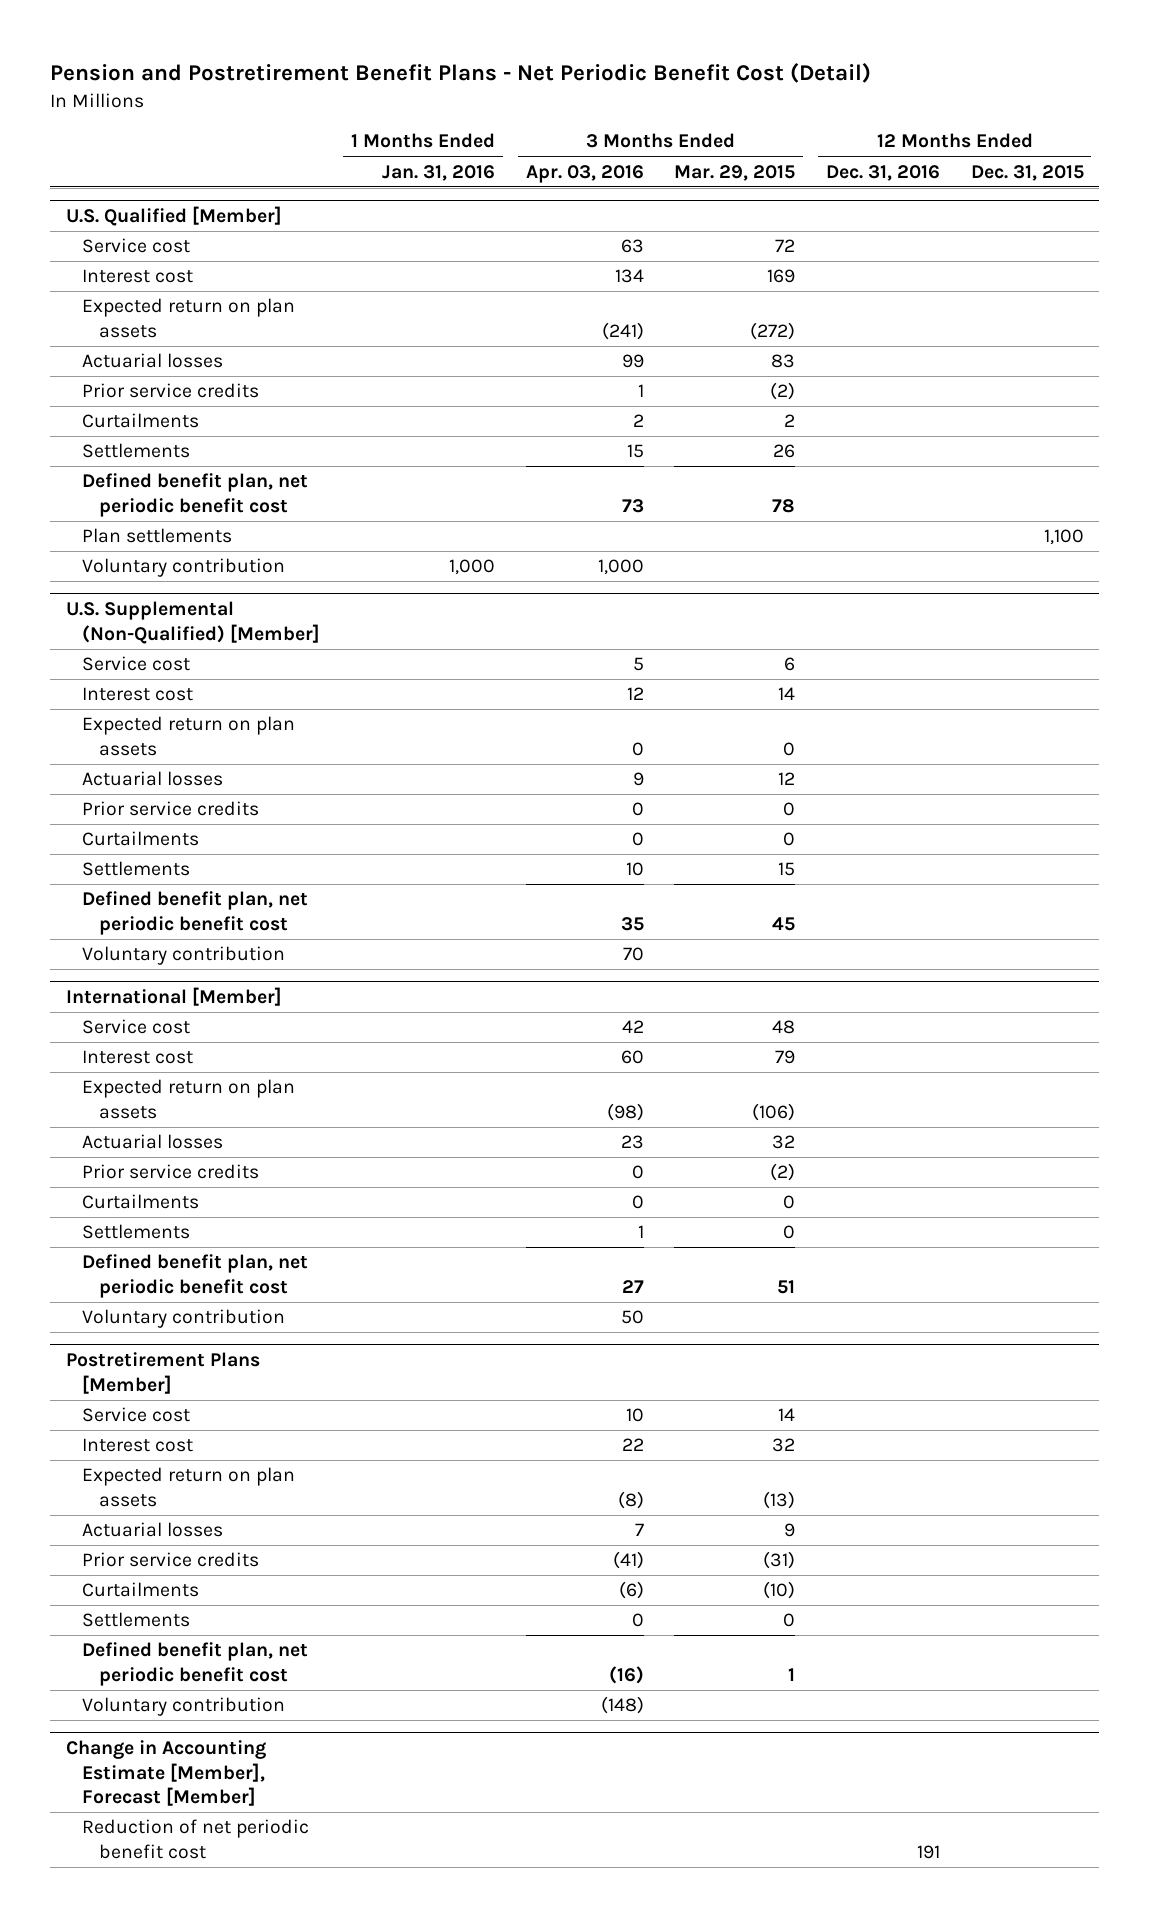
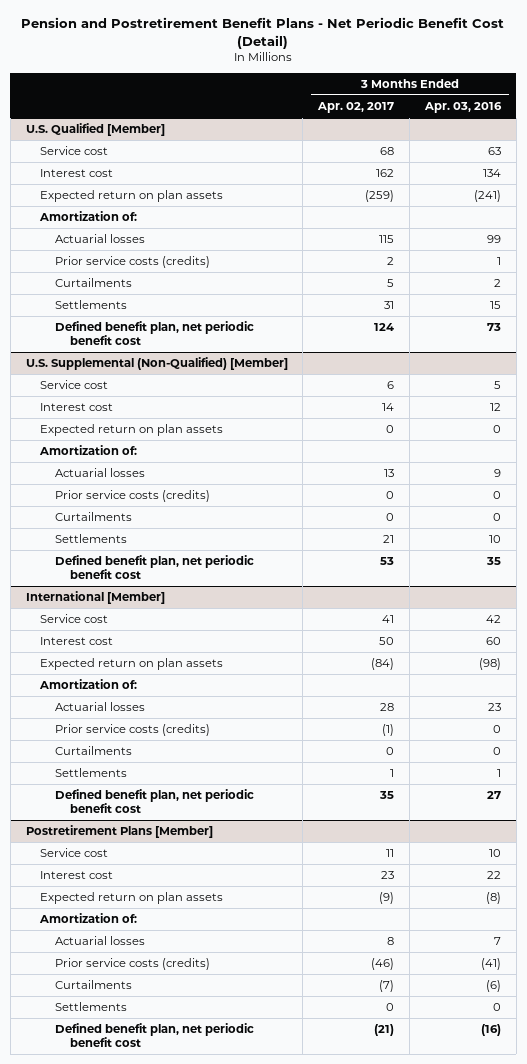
- | 1 Months Ended Jan. 31, 2016 | 3 Months Ended Apr. 03, 2016 | 3 Months Ended Mar. 29, 2015 | 12 Months Ended Dec. 31, 2016 | 12 Months Ended Dec. 31, 2015
+ | 3 Months Ended Apr. 02, 2017 | 3 Months Ended Apr. 03, 2016
@ U.S. Qualified [Member]
+ Amortization of:
- Prior service credits | | 1 | (2) | |
+ Prior service costs (credits) | 2 | 1
- Plan settlements | | | | | 1,100
- Voluntary contribution | 1,000 | 1,000 | | |
@ U.S. Supplemental (Non-Qualified) [Member]
+ Amortization of:
- Prior service credits | | 0 | 0 | |
+ Prior service costs (credits) | 0 | 0
- Voluntary contribution | | 70 | | |
@ International [Member]
+ Amortization of:
- Prior service credits | | 0 | (2) | |
+ Prior service costs (credits) | (1) | 0
- Voluntary contribution | | 50 | | |
@ Postretirement Plans [Member]
+ Amortization of:
- Prior service credits | | (41) | (31) | |
+ Prior service costs (credits) | (46) | (41)
- Voluntary contribution | | (148) | | |
- Change in Accounting Estimate [Member], Forecast [Member]
- Reduction of net periodic benefit cost | | | | 191 |

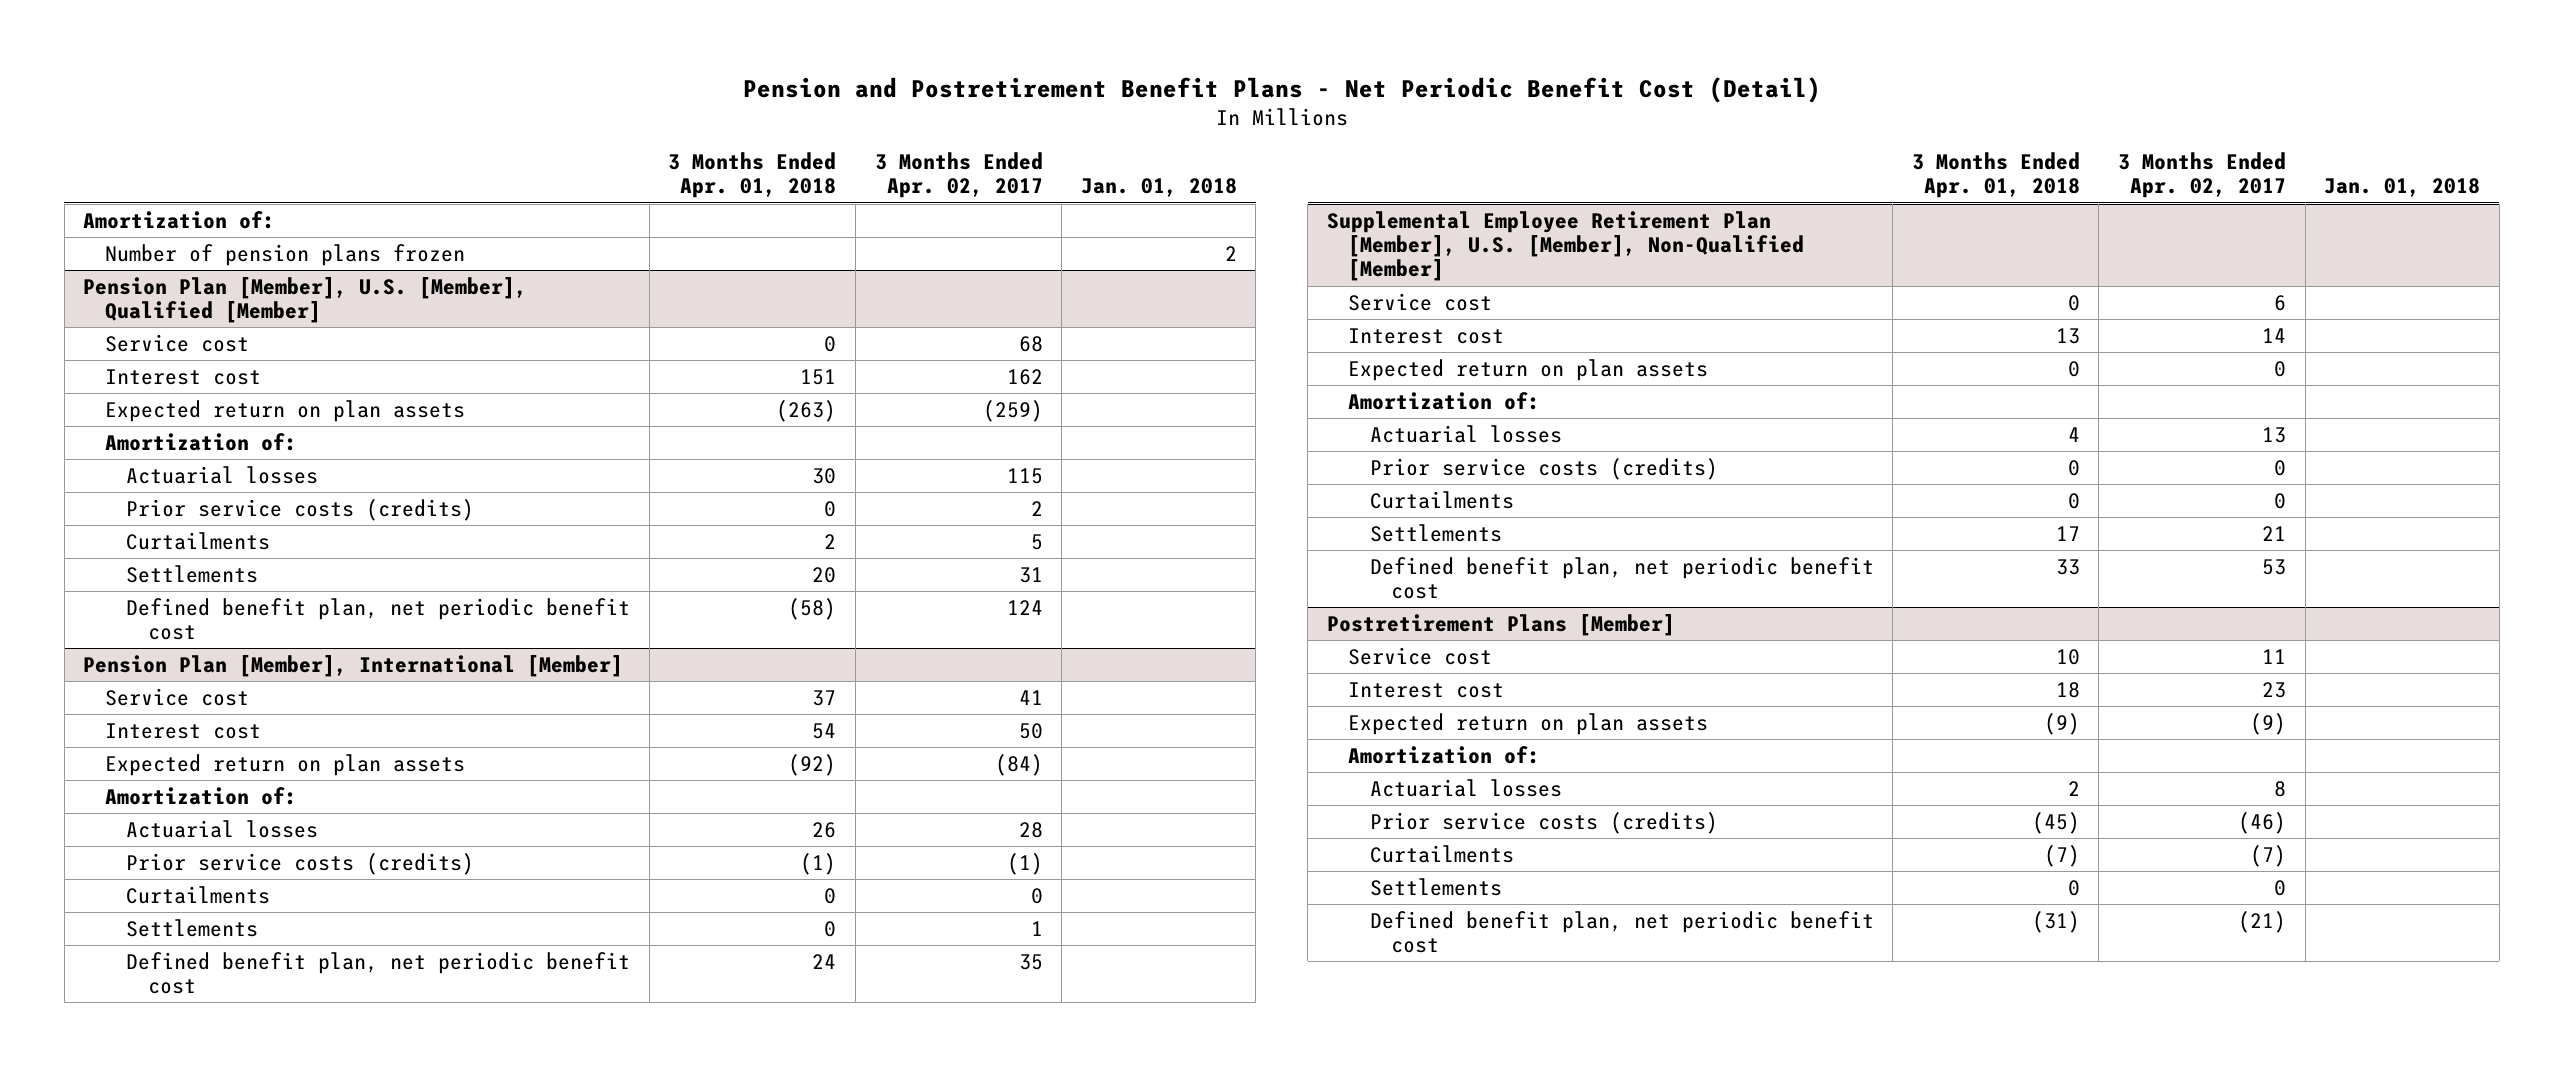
- | 3 Months Ended Apr. 02, 2017 | 3 Months Ended Apr. 03, 2016
+ | 3 Months Ended Apr. 01, 2018 | 3 Months Ended Apr. 02, 2017 | Jan. 01, 2018
- U.S. Qualified [Member]
+ Amortization of:
+ Number of pension plans frozen | | | 2
+ Pension Plan [Member], U.S. [Member], Qualified [Member]
- U.S. Supplemental (Non-Qualified) [Member]
- Service cost | 6 | 5
- Interest cost | 14 | 12
- Expected return on plan assets | 0 | 0
- Amortization of:
- Actuarial losses | 13 | 9
- Prior service costs (credits) | 0 | 0
- Curtailments | 0 | 0
- Settlements | 21 | 10
- Defined benefit plan, net periodic benefit cost | 53 | 35
- International [Member]
+ Pension Plan [Member], International [Member]
+ Supplemental Employee Retirement Plan [Member], U.S. [Member], Non-Qualified [Member]
+ Service cost | 0 | 6 |
+ Interest cost | 13 | 14 |
+ Expected return on plan assets | 0 | 0 |
+ Amortization of:
+ Actuarial losses | 4 | 13 |
+ Prior service costs (credits) | 0 | 0 |
+ Curtailments | 0 | 0 |
+ Settlements | 17 | 21 |
+ Defined benefit plan, net periodic benefit cost | 33 | 53 |

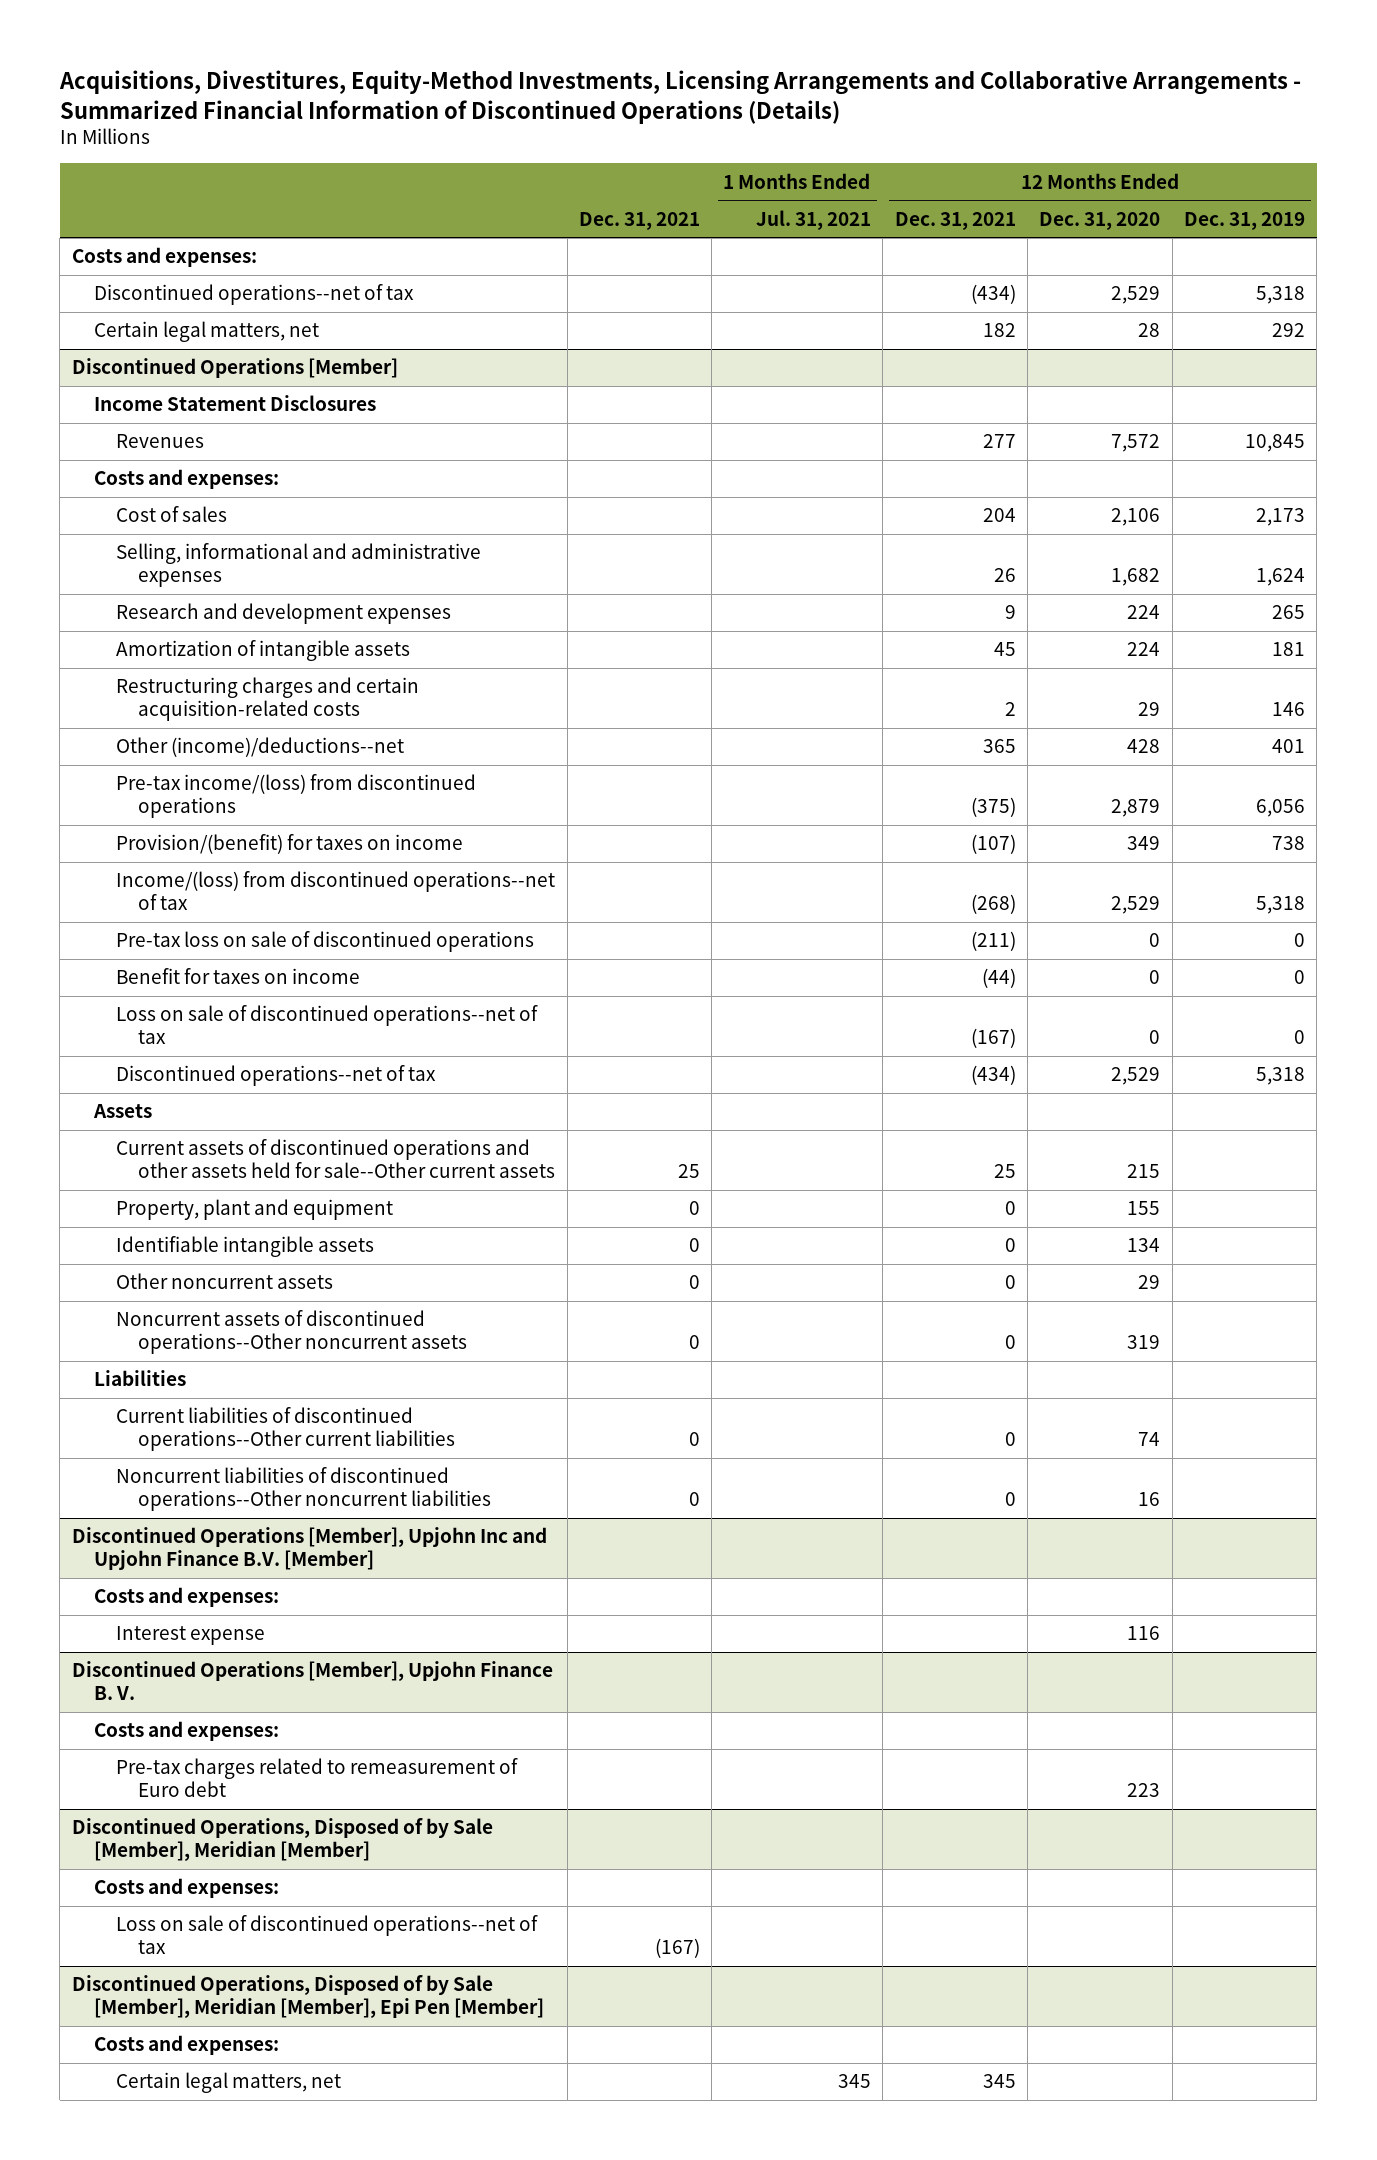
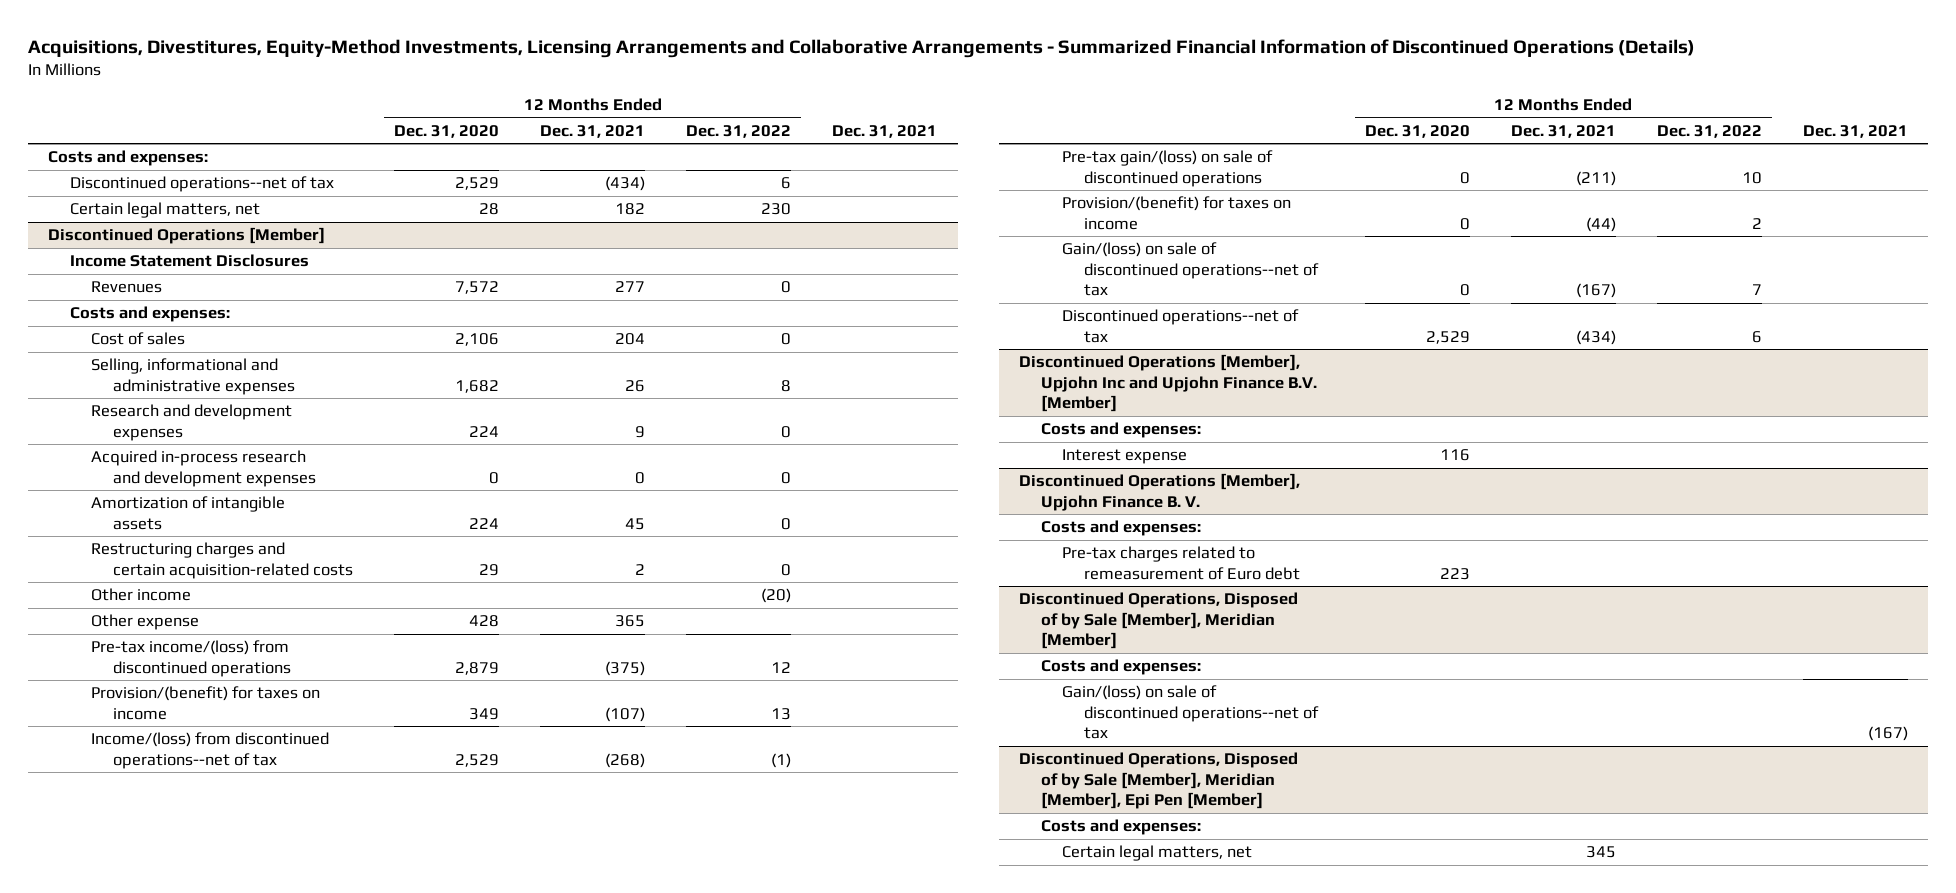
- | Dec. 31, 2021 | 1 Months Ended Jul. 31, 2021 | 12 Months Ended Dec. 31, 2021 | 12 Months Ended Dec. 31, 2020 | 12 Months Ended Dec. 31, 2019
+ | 12 Months Ended Dec. 31, 2020 | 12 Months Ended Dec. 31, 2021 | 12 Months Ended Dec. 31, 2022 | Dec. 31, 2021
@ Discontinued Operations [Member]
+ Acquired in-process research and development expenses | 0 | 0 | 0 |
- Other (income)/deductions--net | | | 365 | 428 | 401
+ Other income | | | (20) |
+ Other expense | 428 | 365 | |
- Pre-tax loss on sale of discontinued operations | | | (211) | 0 | 0
- Benefit for taxes on income | | | (44) | 0 | 0
- Loss on sale of discontinued operations--net of tax | | | (167) | 0 | 0
+ Pre-tax gain/(loss) on sale of discontinued operations | 0 | (211) | 10 |
+ Provision/(benefit) for taxes on income | 0 | (44) | 2 |
+ Gain/(loss) on sale of discontinued operations--net of tax | 0 | (167) | 7 |
- Assets
- Current assets of discontinued operations and other assets held for sale--Other current assets | 25 | | 25 | 215 |
- Property, plant and equipment | 0 | | 0 | 155 |
- Identifiable intangible assets | 0 | | 0 | 134 |
- Other noncurrent assets | 0 | | 0 | 29 |
- Noncurrent assets of discontinued operations--Other noncurrent assets | 0 | | 0 | 319 |
- Liabilities
- Current liabilities of discontinued operations--Other current liabilities | 0 | | 0 | 74 |
- Noncurrent liabilities of discontinued operations--Other noncurrent liabilities | 0 | | 0 | 16 |
@ Discontinued Operations, Disposed of by Sale [Member], Meridian [Member]
- Loss on sale of discontinued operations--net of tax | (167) | | | |
+ Gain/(loss) on sale of discontinued operations--net of tax | | | | (167)

